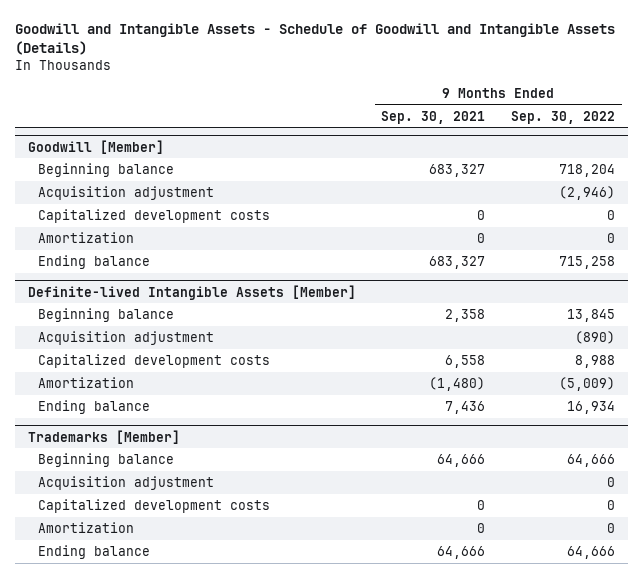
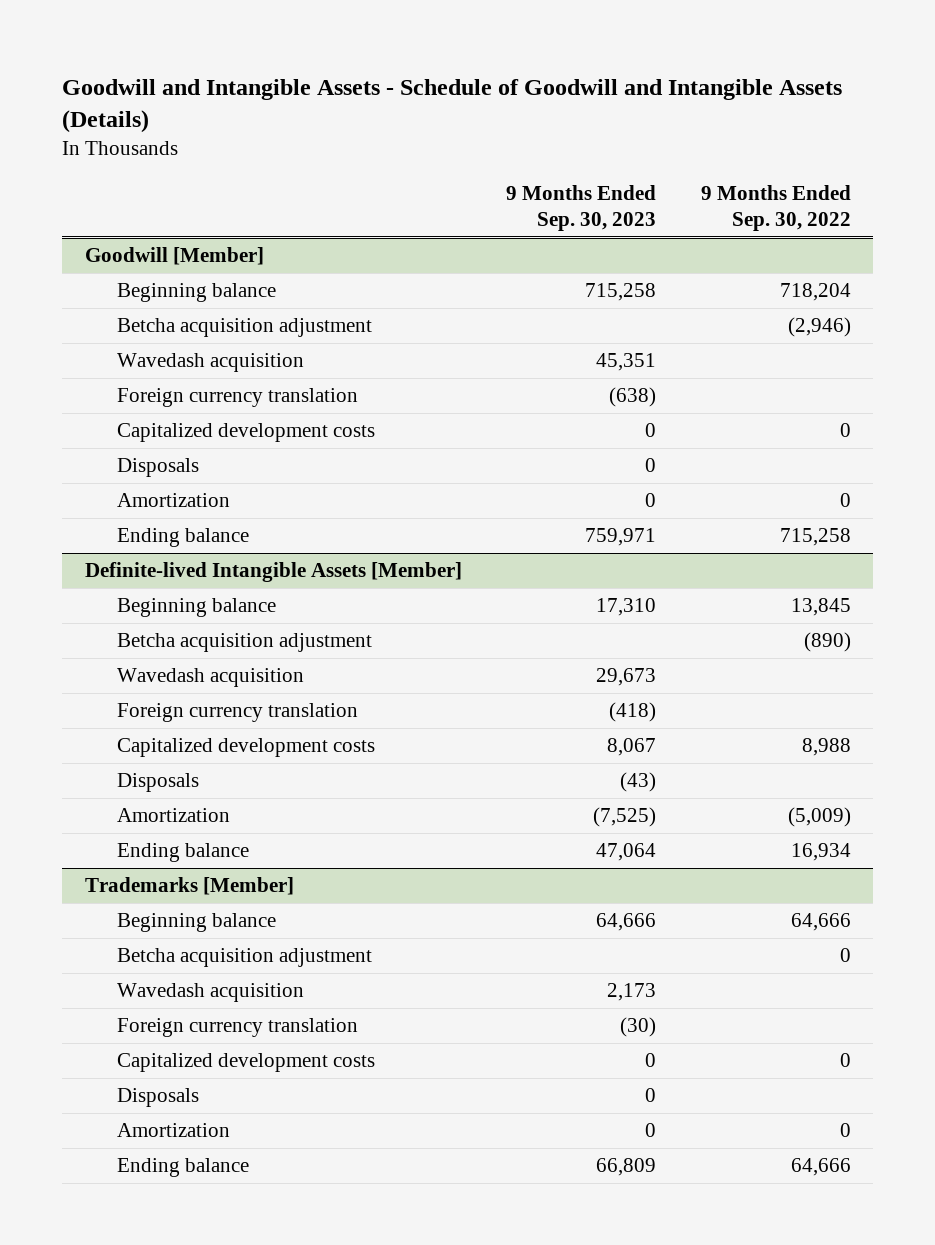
- | 9 Months Ended Sep. 30, 2021 | 9 Months Ended Sep. 30, 2022
+ | 9 Months Ended Sep. 30, 2023 | 9 Months Ended Sep. 30, 2022
@ Goodwill [Member]
- Acquisition adjustment | | (2,946)
+ Betcha acquisition adjustment | | (2,946)
+ Wavedash acquisition | 45,351 |
+ Foreign currency translation | (638) |
+ Disposals | 0 |
@ Definite-lived Intangible Assets [Member]
- Acquisition adjustment | | (890)
+ Betcha acquisition adjustment | | (890)
+ Wavedash acquisition | 29,673 |
+ Foreign currency translation | (418) |
+ Disposals | (43) |
@ Trademarks [Member]
- Acquisition adjustment | | 0
+ Betcha acquisition adjustment | | 0
+ Wavedash acquisition | 2,173 |
+ Foreign currency translation | (30) |
+ Disposals | 0 |

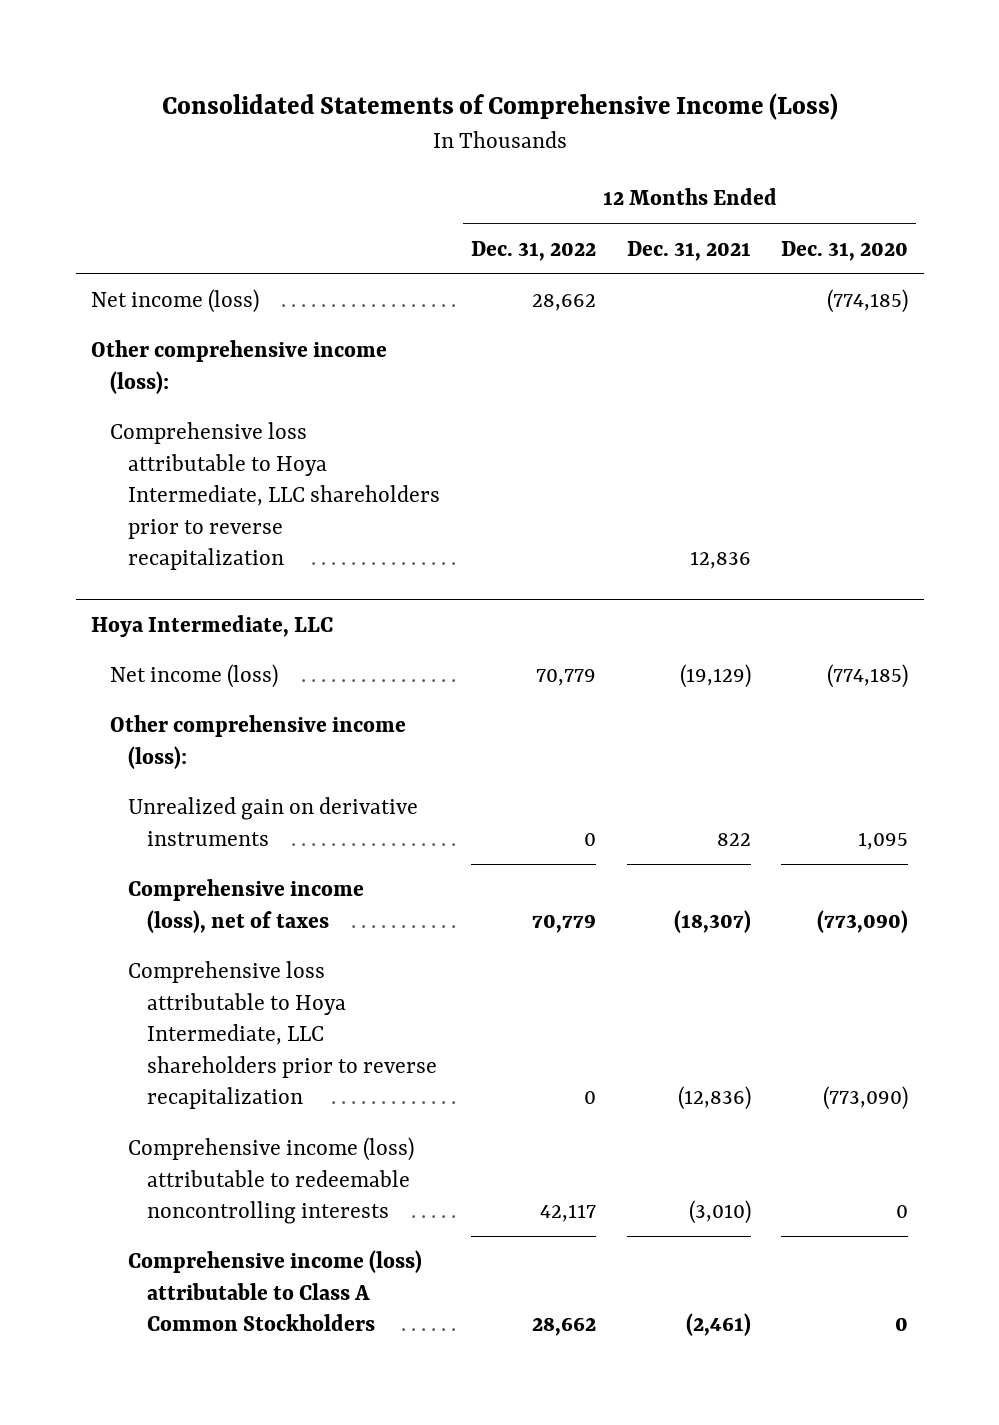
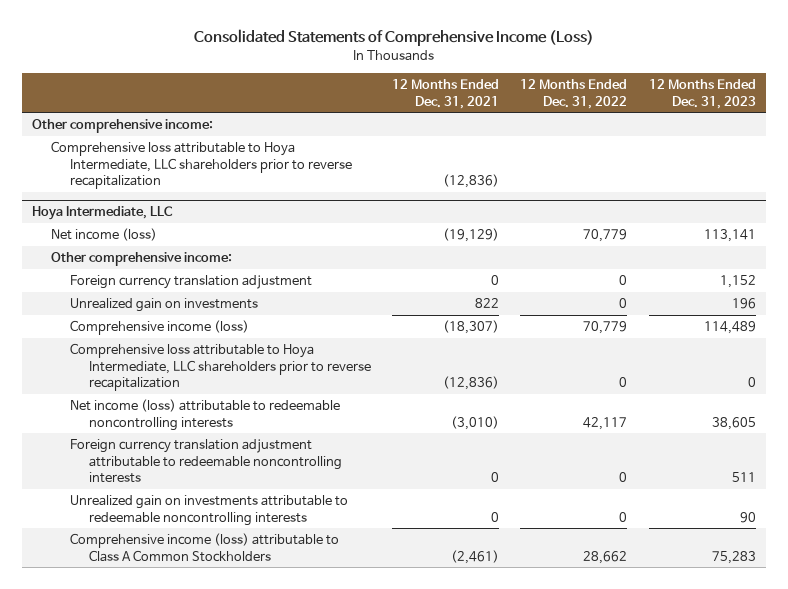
- | 12 Months Ended Dec. 31, 2022 | 12 Months Ended Dec. 31, 2021 | 12 Months Ended Dec. 31, 2020
+ | 12 Months Ended Dec. 31, 2021 | 12 Months Ended Dec. 31, 2022 | 12 Months Ended Dec. 31, 2023
- Net income (loss) | 28,662 | | (774,185)
- Other comprehensive income (loss):
- Comprehensive loss attributable to Hoya Intermediate, LLC shareholders prior to reverse recapitalization | | 12,836 |
+ Other comprehensive income:
+ Comprehensive loss attributable to Hoya Intermediate, LLC shareholders prior to reverse recapitalization | (12,836) | |
@ Hoya Intermediate, LLC
- Other comprehensive income (loss):
- Unrealized gain on derivative instruments | 0 | 822 | 1,095
- Comprehensive income (loss), net of taxes | 70,779 | (18,307) | (773,090)
+ Other comprehensive income:
+ Foreign currency translation adjustment | 0 | 0 | 1,152
+ Unrealized gain on investments | 822 | 0 | 196
+ Comprehensive income (loss) | (18,307) | 70,779 | 114,489
- Comprehensive income (loss) attributable to redeemable noncontrolling interests | 42,117 | (3,010) | 0
+ Net income (loss) attributable to redeemable noncontrolling interests | (3,010) | 42,117 | 38,605
+ Foreign currency translation adjustment attributable to redeemable noncontrolling interests | 0 | 0 | 511
+ Unrealized gain on investments attributable to redeemable noncontrolling interests | 0 | 0 | 90

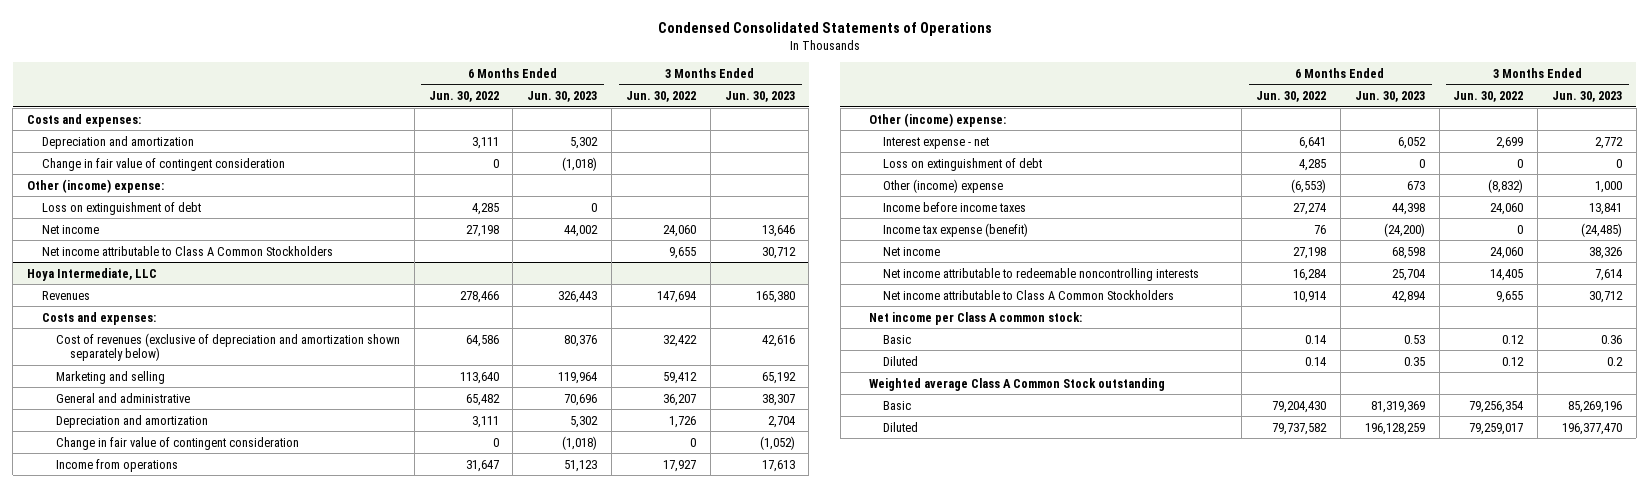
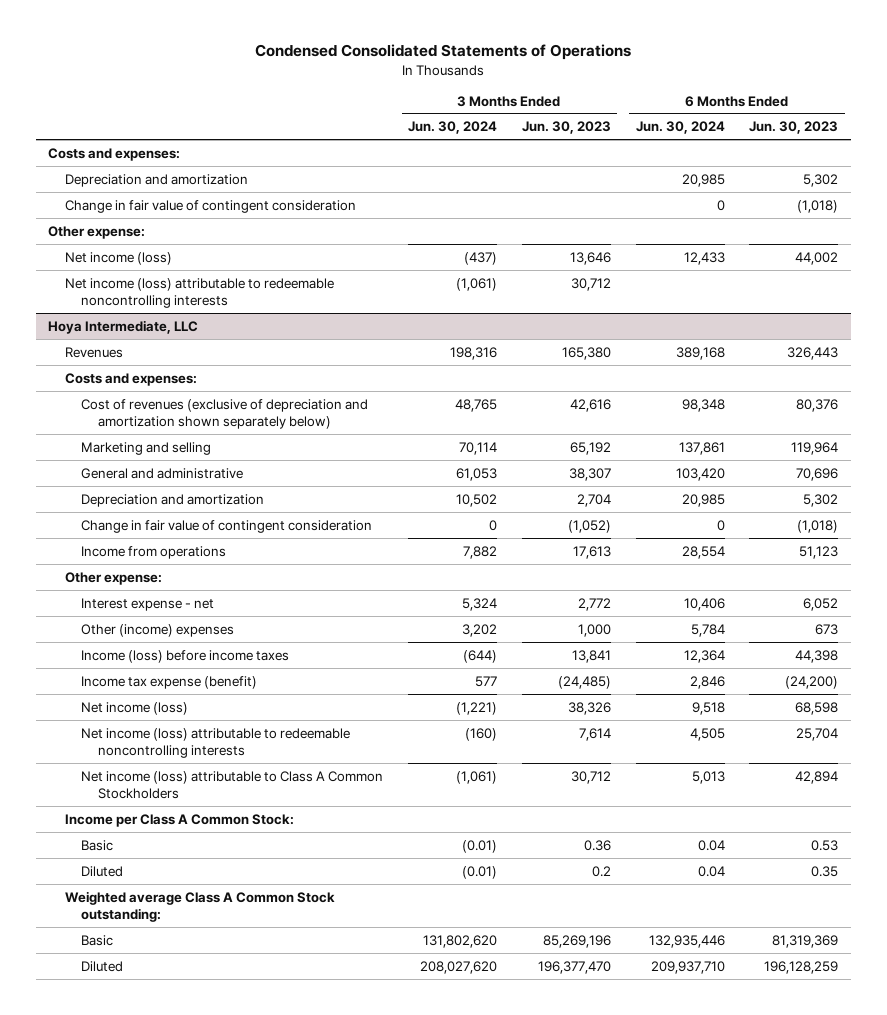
- | 6 Months Ended Jun. 30, 2022 | 6 Months Ended Jun. 30, 2023 | 3 Months Ended Jun. 30, 2022 | 3 Months Ended Jun. 30, 2023
+ | 3 Months Ended Jun. 30, 2024 | 3 Months Ended Jun. 30, 2023 | 6 Months Ended Jun. 30, 2024 | 6 Months Ended Jun. 30, 2023
- Other (income) expense:
- Loss on extinguishment of debt | 4,285 | 0 | |
- Net income | 27,198 | 44,002 | 24,060 | 13,646
- Net income attributable to Class A Common Stockholders | | | 9,655 | 30,712
+ Other expense:
+ Net income (loss) | (437) | 13,646 | 12,433 | 44,002
+ Net income (loss) attributable to redeemable noncontrolling interests | (1,061) | 30,712 | |
@ Hoya Intermediate, LLC
- Other (income) expense:
+ Other expense:
- Loss on extinguishment of debt | 4,285 | 0 | 0 | 0
- Other (income) expense | (6,553) | 673 | (8,832) | 1,000
- Income before income taxes | 27,274 | 44,398 | 24,060 | 13,841
+ Other (income) expenses | 3,202 | 1,000 | 5,784 | 673
+ Income (loss) before income taxes | (644) | 13,841 | 12,364 | 44,398
- Net income | 27,198 | 68,598 | 24,060 | 38,326
- Net income attributable to redeemable noncontrolling interests | 16,284 | 25,704 | 14,405 | 7,614
- Net income attributable to Class A Common Stockholders | 10,914 | 42,894 | 9,655 | 30,712
- Net income per Class A common stock:
+ Net income (loss) | (1,221) | 38,326 | 9,518 | 68,598
+ Net income (loss) attributable to redeemable noncontrolling interests | (160) | 7,614 | 4,505 | 25,704
+ Net income (loss) attributable to Class A Common Stockholders | (1,061) | 30,712 | 5,013 | 42,894
+ Income per Class A Common Stock:
- Weighted average Class A Common Stock outstanding
+ Weighted average Class A Common Stock outstanding:

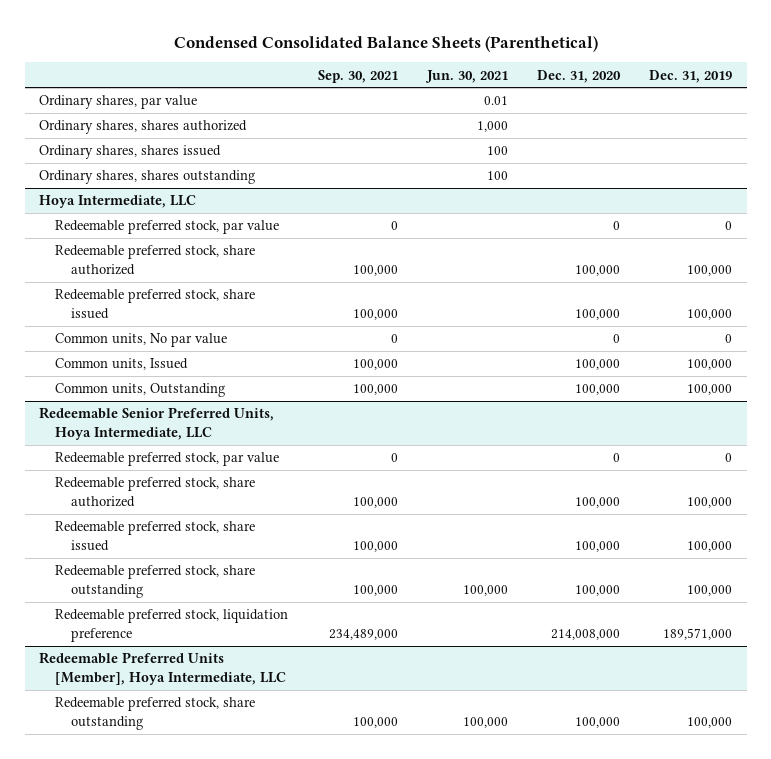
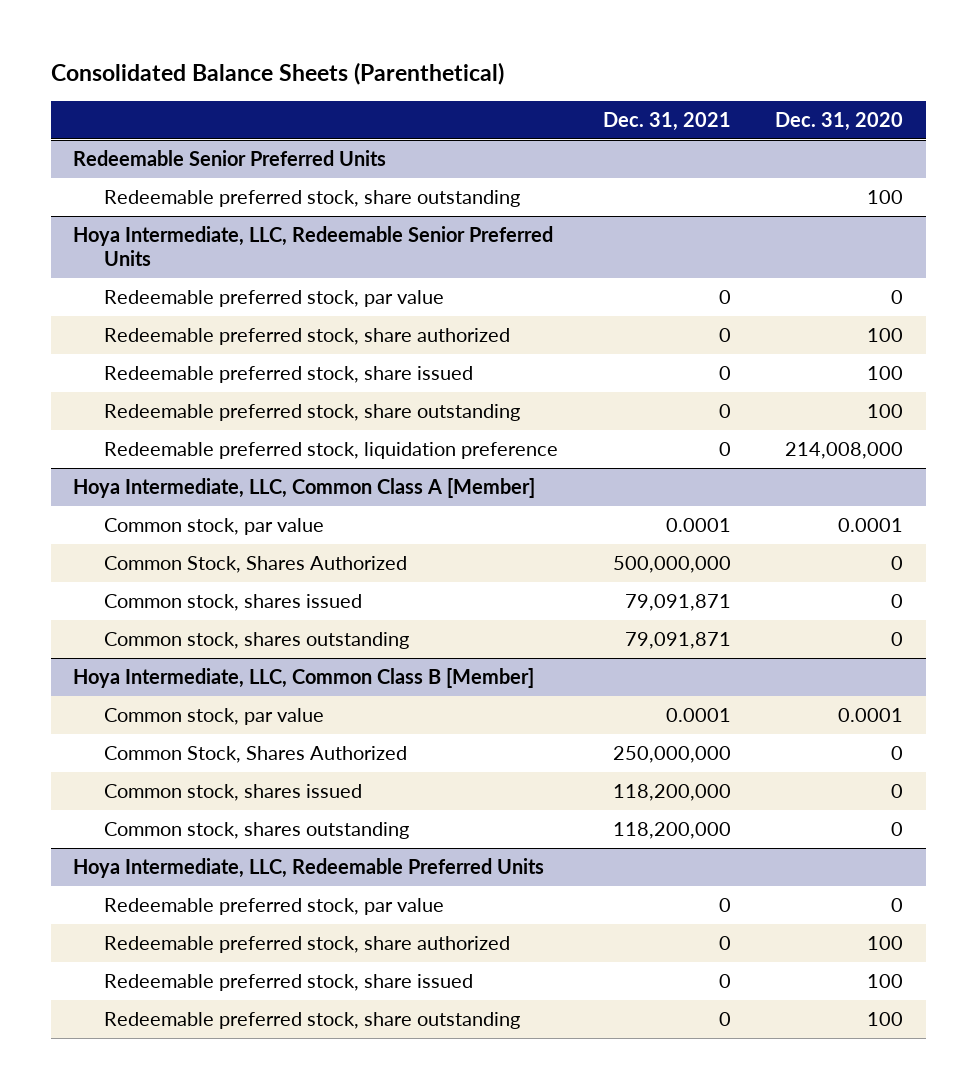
- Condensed Consolidated Balance Sheets (Parenthetical)
+ Consolidated Balance Sheets (Parenthetical)
- | Sep. 30, 2021 | Jun. 30, 2021 | Dec. 31, 2020 | Dec. 31, 2019
+ | Dec. 31, 2021 | Dec. 31, 2020
- Ordinary shares, par value | | 0.01 | |
- Ordinary shares, shares authorized | | 1,000 | |
- Ordinary shares, shares issued | | 100 | |
- Ordinary shares, shares outstanding | | 100 | |
- Hoya Intermediate, LLC
- Redeemable preferred stock, par value | 0 | | 0 | 0
- Redeemable preferred stock, share authorized | 100,000 | | 100,000 | 100,000
- Redeemable preferred stock, share issued | 100,000 | | 100,000 | 100,000
- Common units, No par value | 0 | | 0 | 0
- Common units, Issued | 100,000 | | 100,000 | 100,000
- Common units, Outstanding | 100,000 | | 100,000 | 100,000
- Redeemable Senior Preferred Units, Hoya Intermediate, LLC
+ Redeemable Senior Preferred Units
+ Redeemable preferred stock, share outstanding | | 100
+ Hoya Intermediate, LLC, Redeemable Senior Preferred Units
- Redeemable preferred stock, share authorized | 100,000 | | 100,000 | 100,000
- Redeemable preferred stock, share issued | 100,000 | | 100,000 | 100,000
- Redeemable preferred stock, share outstanding | 100,000 | 100,000 | 100,000 | 100,000
+ Redeemable preferred stock, share authorized | 0 | 100
+ Redeemable preferred stock, share issued | 0 | 100
+ Redeemable preferred stock, share outstanding | 0 | 100
- Redeemable Preferred Units [Member], Hoya Intermediate, LLC
- Redeemable preferred stock, share outstanding | 100,000 | 100,000 | 100,000 | 100,000
+ Hoya Intermediate, LLC, Common Class A [Member]
+ Common stock, par value | 0.0001 | 0.0001
+ Common Stock, Shares Authorized | 500,000,000 | 0
+ Common stock, shares issued | 79,091,871 | 0
+ Common stock, shares outstanding | 79,091,871 | 0
+ Hoya Intermediate, LLC, Common Class B [Member]
+ Common stock, par value | 0.0001 | 0.0001
+ Common Stock, Shares Authorized | 250,000,000 | 0
+ Common stock, shares issued | 118,200,000 | 0
+ Common stock, shares outstanding | 118,200,000 | 0
+ Hoya Intermediate, LLC, Redeemable Preferred Units
+ Redeemable preferred stock, par value | 0 | 0
+ Redeemable preferred stock, share authorized | 0 | 100
+ Redeemable preferred stock, share issued | 0 | 100
+ Redeemable preferred stock, share outstanding | 0 | 100

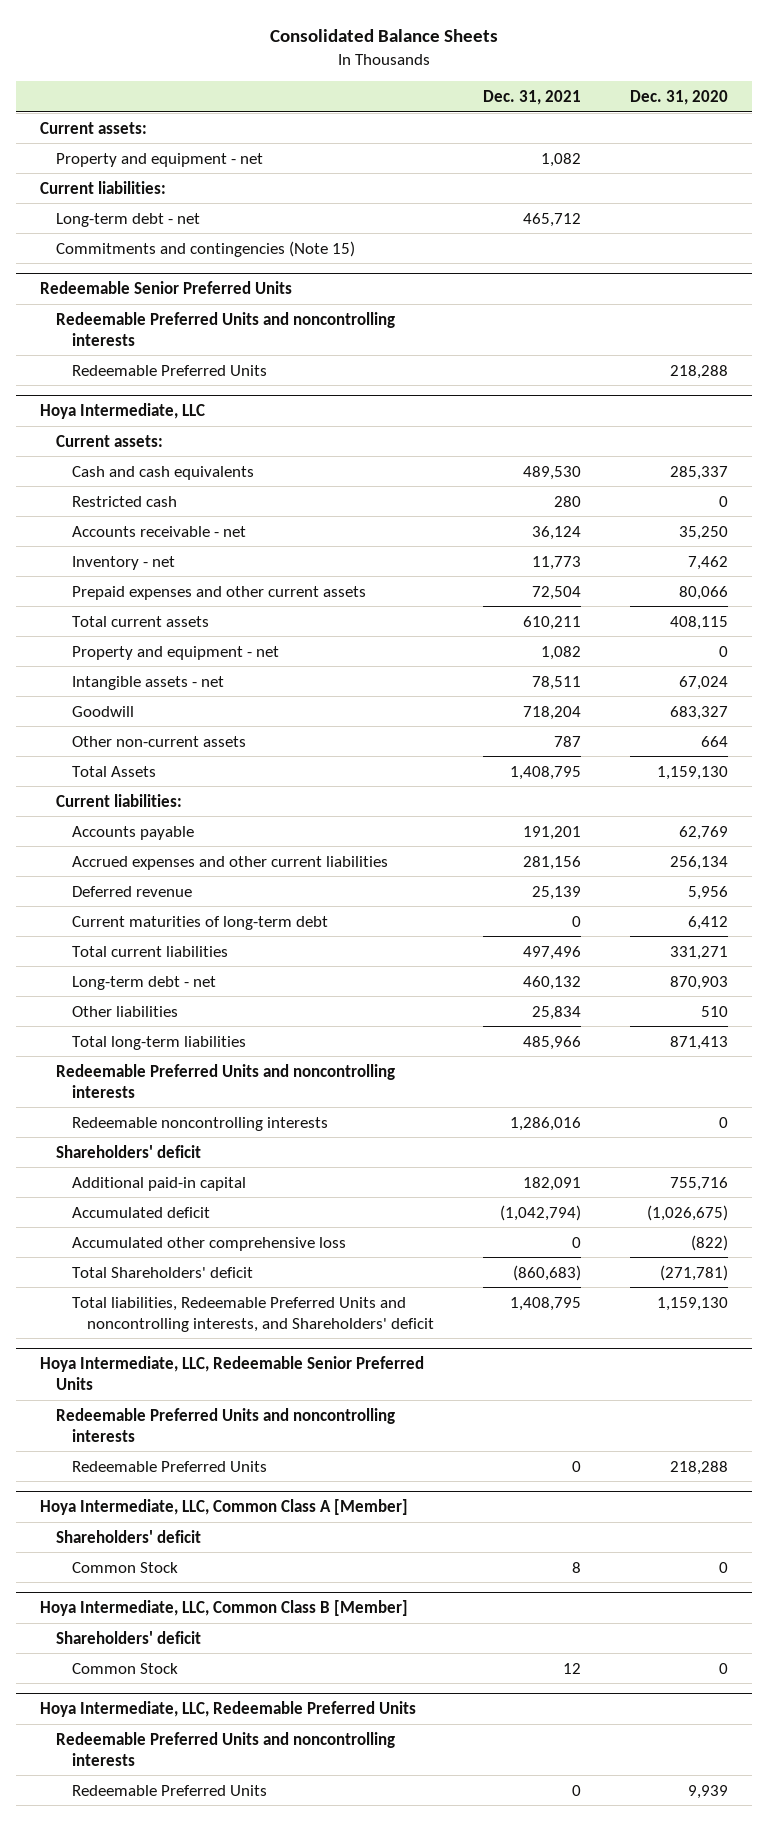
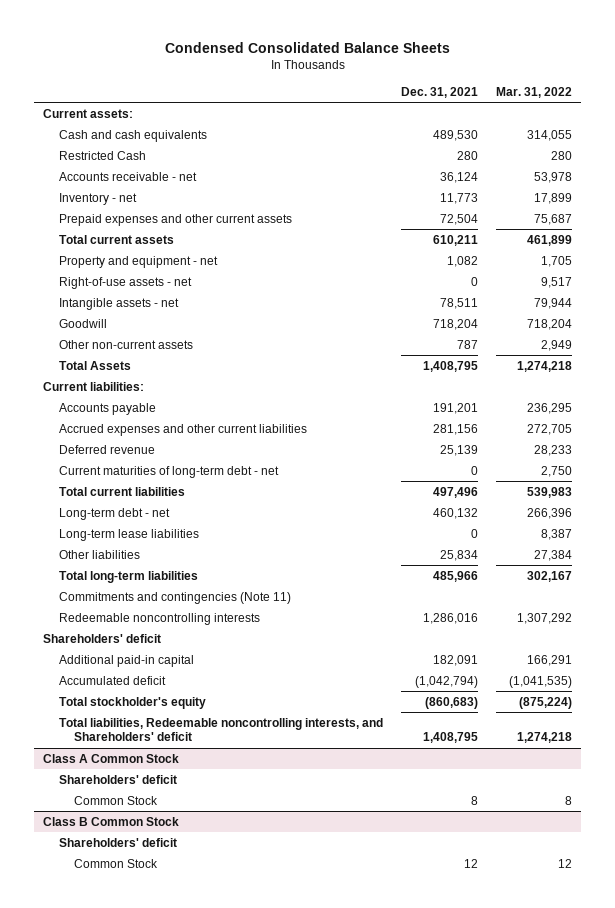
- Consolidated Balance Sheets
+ Condensed Consolidated Balance Sheets
- | Dec. 31, 2021 | Dec. 31, 2020
+ | Dec. 31, 2021 | Mar. 31, 2022
- Property and equipment - net | 1,082 |
- Current liabilities:
- Long-term debt - net | 465,712 |
- Commitments and contingencies (Note 15)
- Redeemable Senior Preferred Units
- Redeemable Preferred Units and noncontrolling interests
- Redeemable Preferred Units | | 218,288
- Hoya Intermediate, LLC
- Current assets:
- Restricted cash | 280 | 0
+ Restricted Cash | 280 | 280
+ Right-of-use assets - net | 0 | 9,517
- Current maturities of long-term debt | 0 | 6,412
+ Current maturities of long-term debt - net | 0 | 2,750
+ Long-term lease liabilities | 0 | 8,387
- Redeemable Preferred Units and noncontrolling interests
+ Commitments and contingencies (Note 11)
- Accumulated other comprehensive loss | 0 | (822)
- Total Shareholders' deficit | (860,683) | (271,781)
- Total liabilities, Redeemable Preferred Units and noncontrolling interests, and Shareholders' deficit | 1,408,795 | 1,159,130
- Hoya Intermediate, LLC, Redeemable Senior Preferred Units
- Redeemable Preferred Units and noncontrolling interests
- Redeemable Preferred Units | 0 | 218,288
- Hoya Intermediate, LLC, Common Class A [Member]
+ Total stockholder's equity | (860,683) | (875,224)
+ Total liabilities, Redeemable noncontrolling interests, and Shareholders' deficit | 1,408,795 | 1,274,218
+ Class A Common Stock
- Hoya Intermediate, LLC, Common Class B [Member]
+ Class B Common Stock
- Hoya Intermediate, LLC, Redeemable Preferred Units
- Redeemable Preferred Units and noncontrolling interests
- Redeemable Preferred Units | 0 | 9,939

